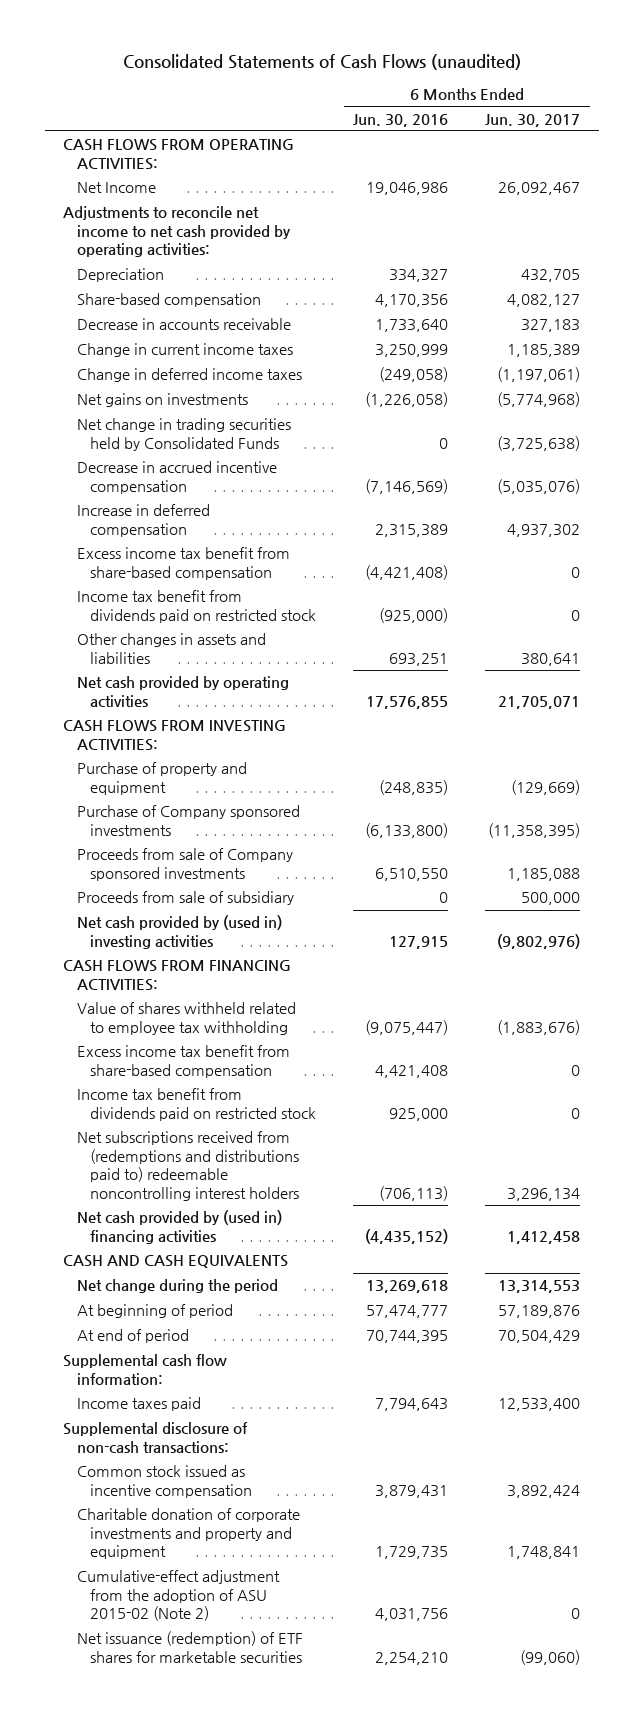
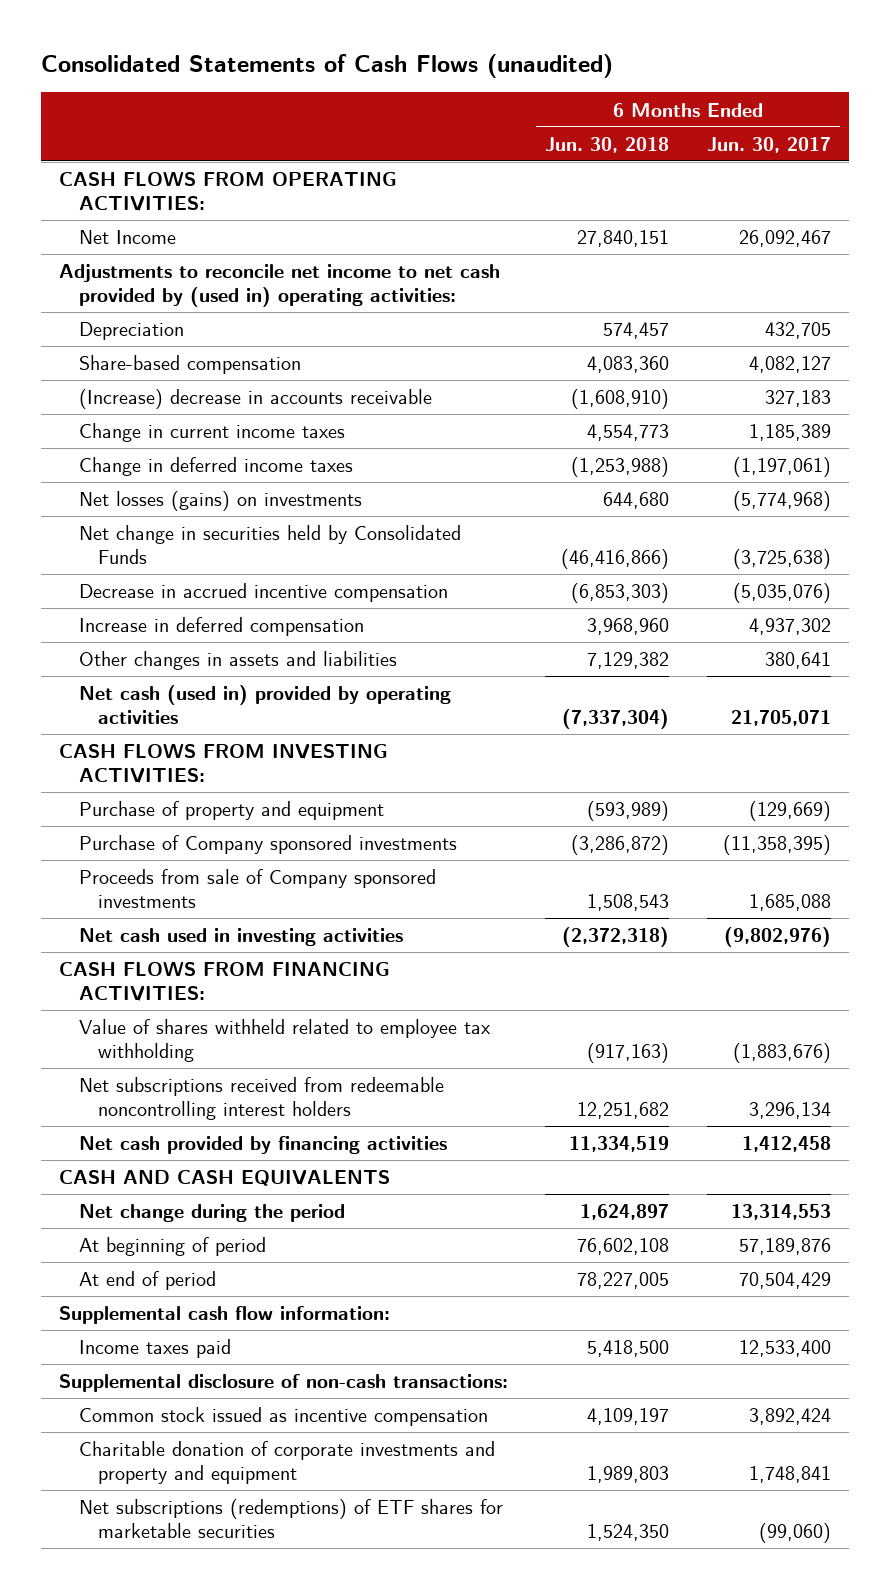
- | 6 Months Ended Jun. 30, 2016 | 6 Months Ended Jun. 30, 2017
+ | 6 Months Ended Jun. 30, 2018 | 6 Months Ended Jun. 30, 2017
- Adjustments to reconcile net income to net cash provided by operating activities:
+ Adjustments to reconcile net income to net cash provided by (used in) operating activities:
- Decrease in accounts receivable | 1,733,640 | 327,183
+ (Increase) decrease in accounts receivable | (1,608,910) | 327,183
- Net gains on investments | (1,226,058) | (5,774,968)
- Net change in trading securities held by Consolidated Funds | 0 | (3,725,638)
+ Net losses (gains) on investments | 644,680 | (5,774,968)
+ Net change in securities held by Consolidated Funds | (46,416,866) | (3,725,638)
- Excess income tax benefit from share-based compensation | (4,421,408) | 0
- Income tax benefit from dividends paid on restricted stock | (925,000) | 0
- Net cash provided by operating activities | 17,576,855 | 21,705,071
+ Net cash (used in) provided by operating activities | (7,337,304) | 21,705,071
- Proceeds from sale of Company sponsored investments | 6,510,550 | 1,185,088
- Proceeds from sale of subsidiary | 0 | 500,000
- Net cash provided by (used in) investing activities | 127,915 | (9,802,976)
+ Proceeds from sale of Company sponsored investments | 1,508,543 | 1,685,088
+ Net cash used in investing activities | (2,372,318) | (9,802,976)
- Excess income tax benefit from share-based compensation | 4,421,408 | 0
- Income tax benefit from dividends paid on restricted stock | 925,000 | 0
- Net subscriptions received from (redemptions and distributions paid to) redeemable noncontrolling interest holders | (706,113) | 3,296,134
- Net cash provided by (used in) financing activities | (4,435,152) | 1,412,458
+ Net subscriptions received from redeemable noncontrolling interest holders | 12,251,682 | 3,296,134
+ Net cash provided by financing activities | 11,334,519 | 1,412,458
- Cumulative-effect adjustment from the adoption of ASU 2015-02 (Note 2) | 4,031,756 | 0
- Net issuance (redemption) of ETF shares for marketable securities | 2,254,210 | (99,060)
+ Net subscriptions (redemptions) of ETF shares for marketable securities | 1,524,350 | (99,060)

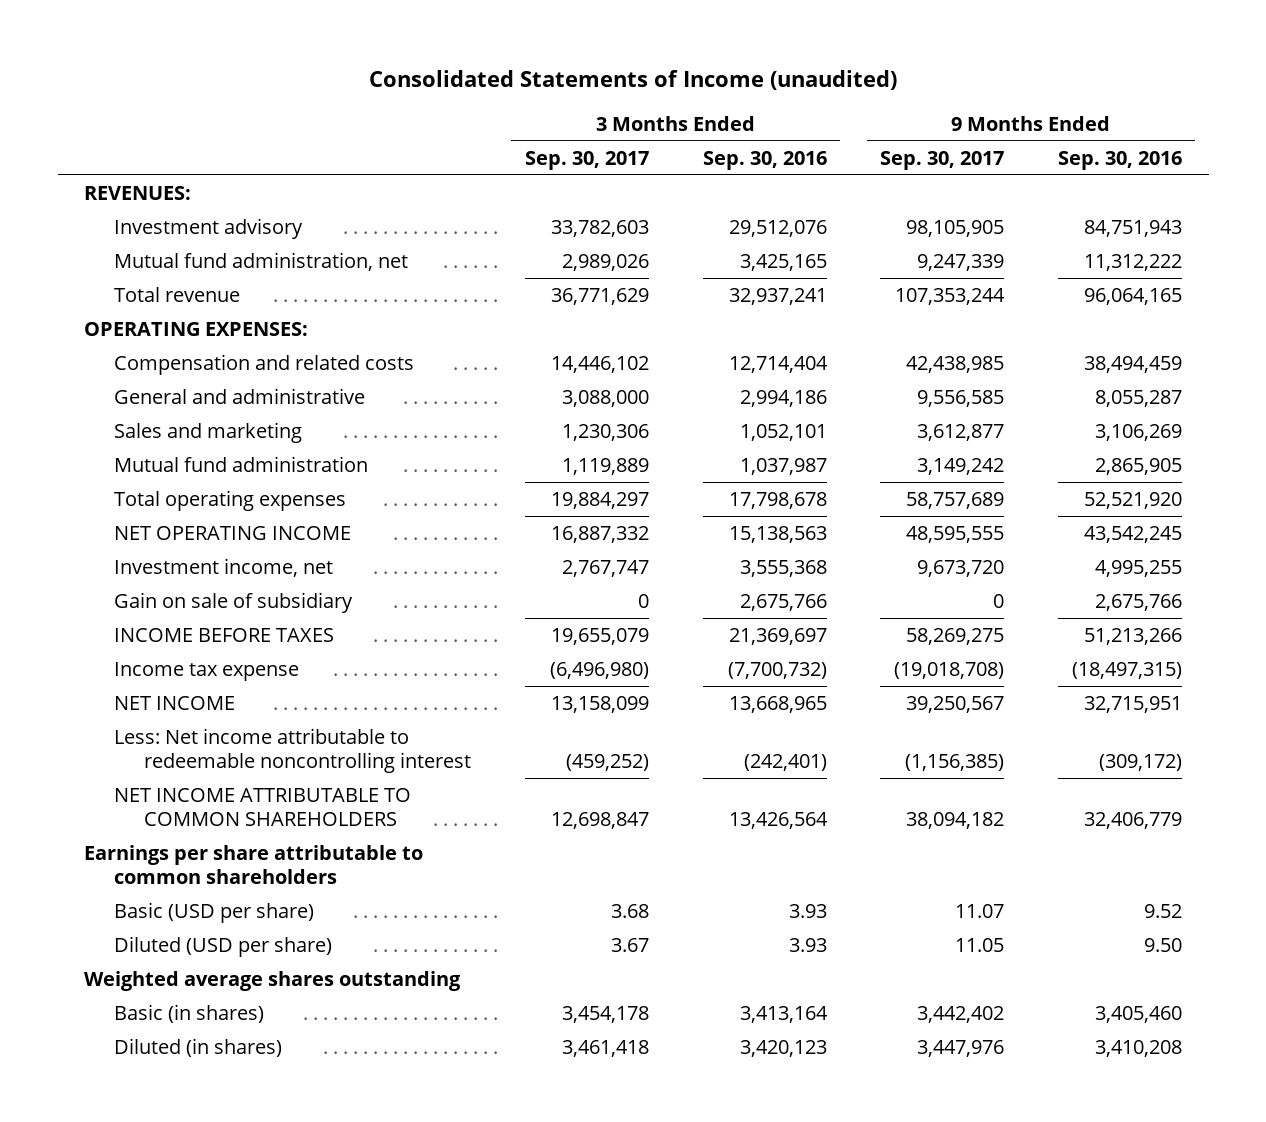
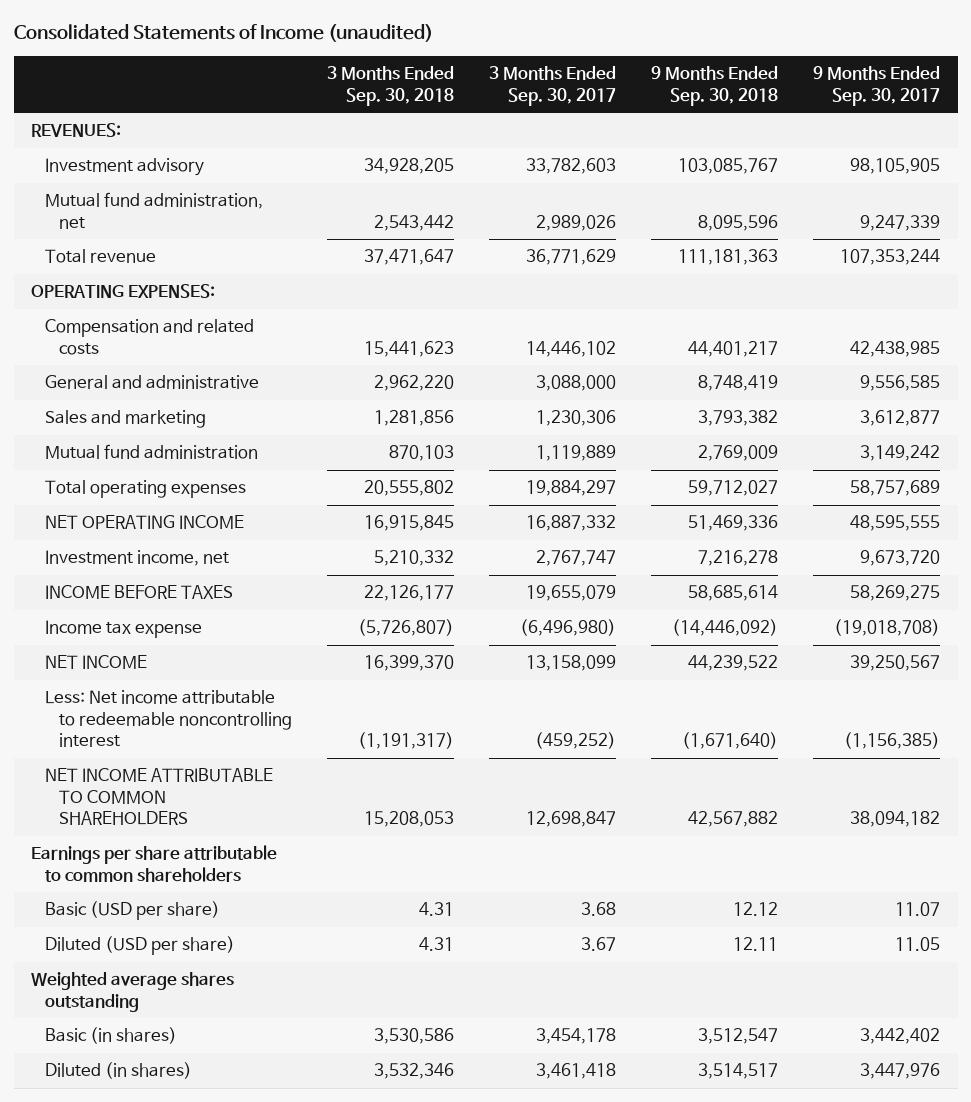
- | 3 Months Ended Sep. 30, 2017 | 3 Months Ended Sep. 30, 2016 | 9 Months Ended Sep. 30, 2017 | 9 Months Ended Sep. 30, 2016
+ | 3 Months Ended Sep. 30, 2018 | 3 Months Ended Sep. 30, 2017 | 9 Months Ended Sep. 30, 2018 | 9 Months Ended Sep. 30, 2017
- Gain on sale of subsidiary | 0 | 2,675,766 | 0 | 2,675,766

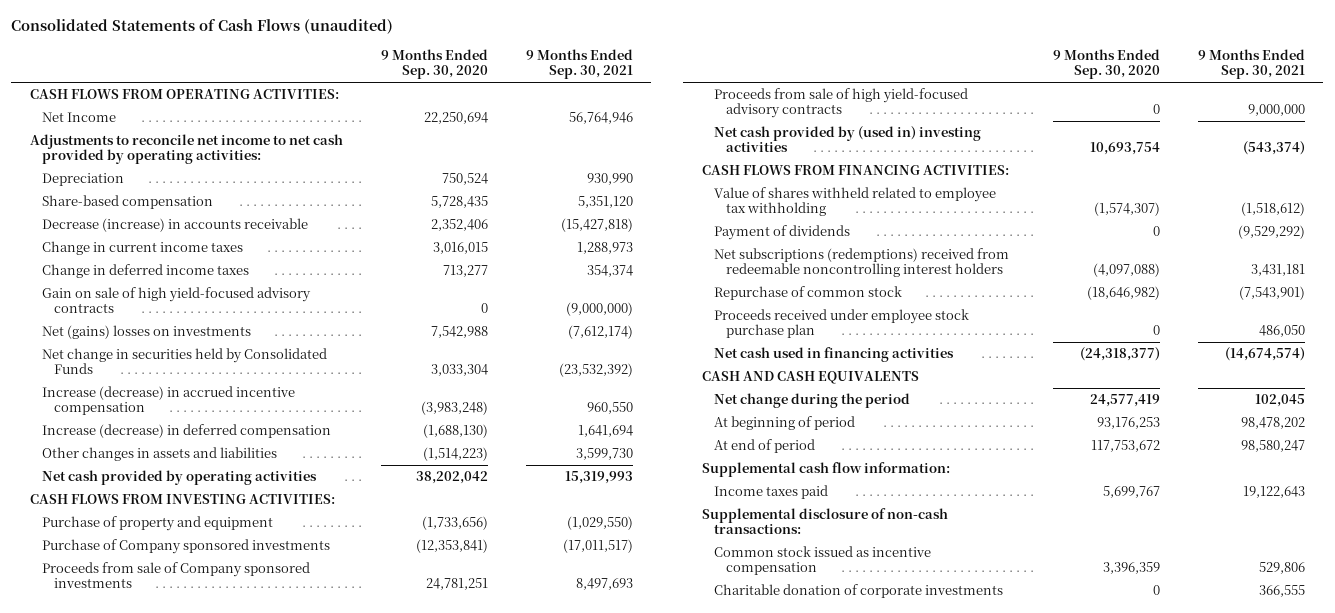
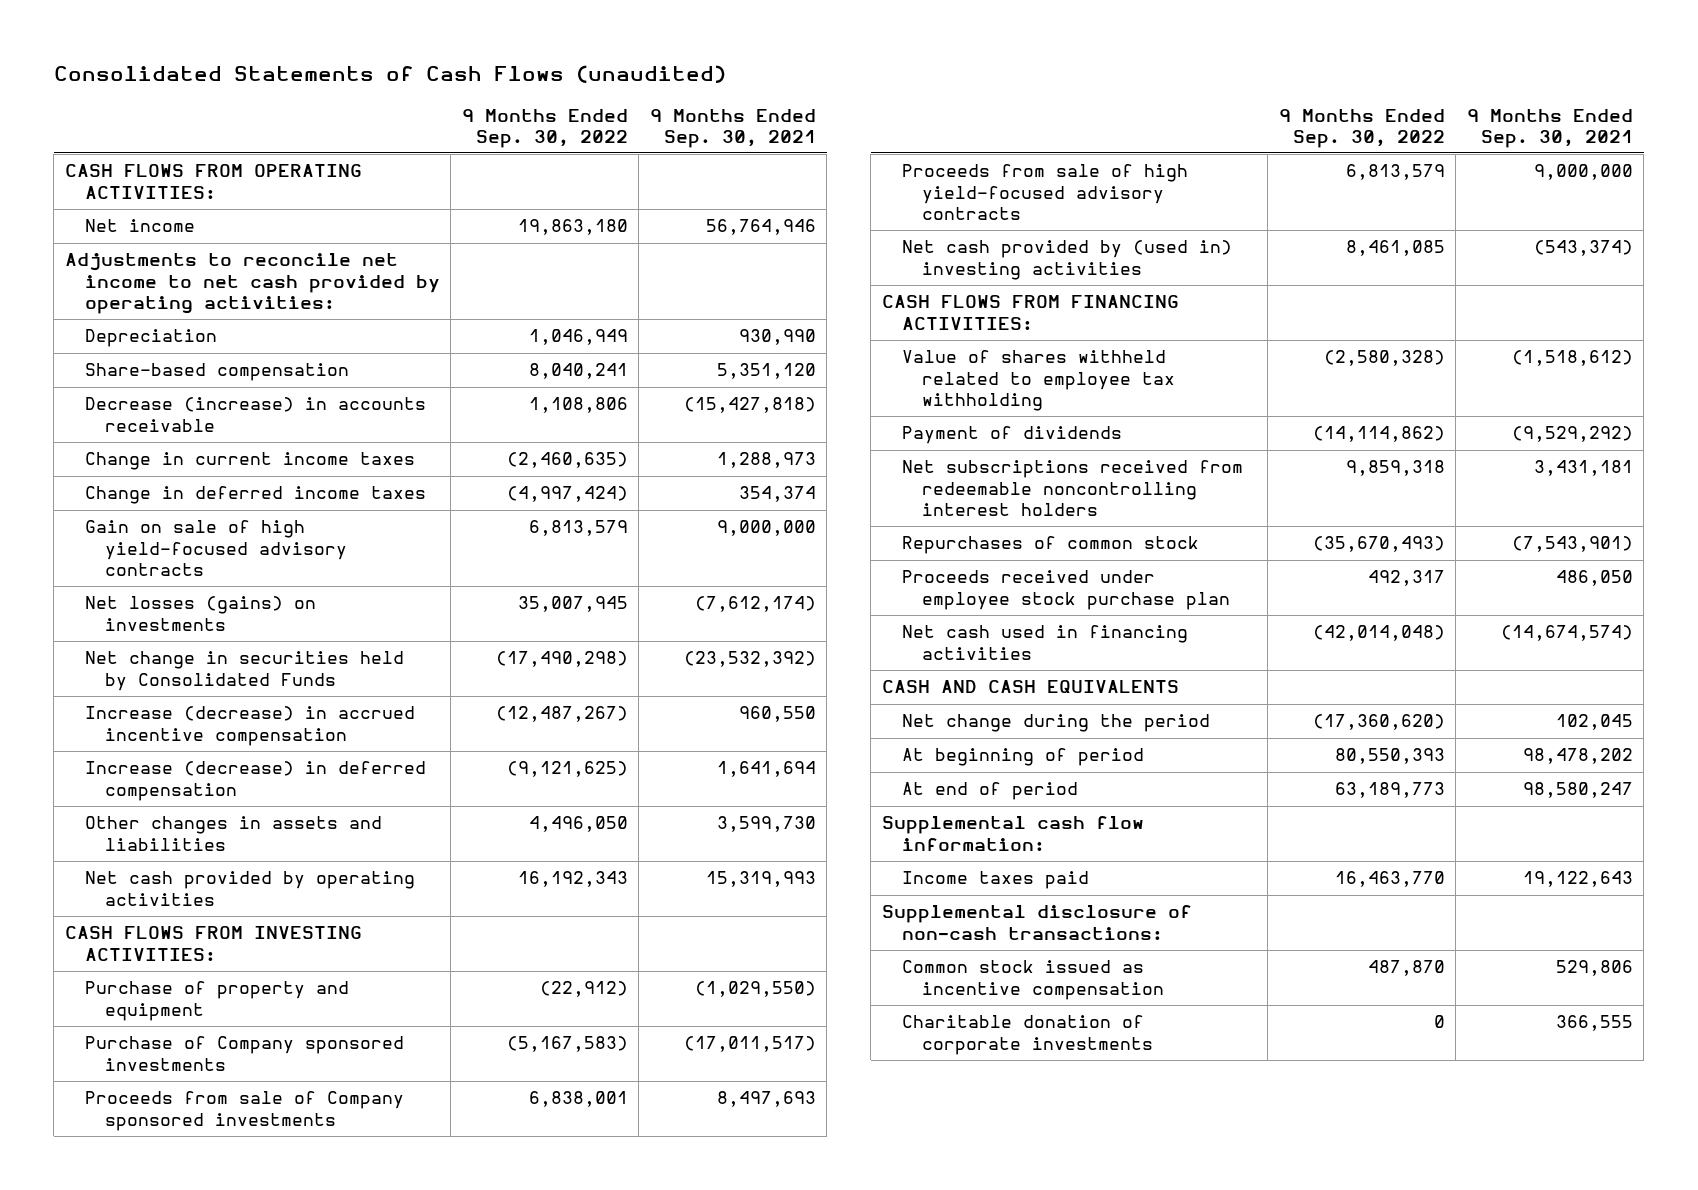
- | 9 Months Ended Sep. 30, 2020 | 9 Months Ended Sep. 30, 2021
+ | 9 Months Ended Sep. 30, 2022 | 9 Months Ended Sep. 30, 2021
- Net Income | 22,250,694 | 56,764,946
+ Net income | 19,863,180 | 56,764,946
- Gain on sale of high yield-focused advisory contracts | 0 | (9,000,000)
- Net (gains) losses on investments | 7,542,988 | (7,612,174)
+ Gain on sale of high yield-focused advisory contracts | 6,813,579 | 9,000,000
+ Net losses (gains) on investments | 35,007,945 | (7,612,174)
- Net subscriptions (redemptions) received from redeemable noncontrolling interest holders | (4,097,088) | 3,431,181
- Repurchase of common stock | (18,646,982) | (7,543,901)
+ Net subscriptions received from redeemable noncontrolling interest holders | 9,859,318 | 3,431,181
+ Repurchases of common stock | (35,670,493) | (7,543,901)

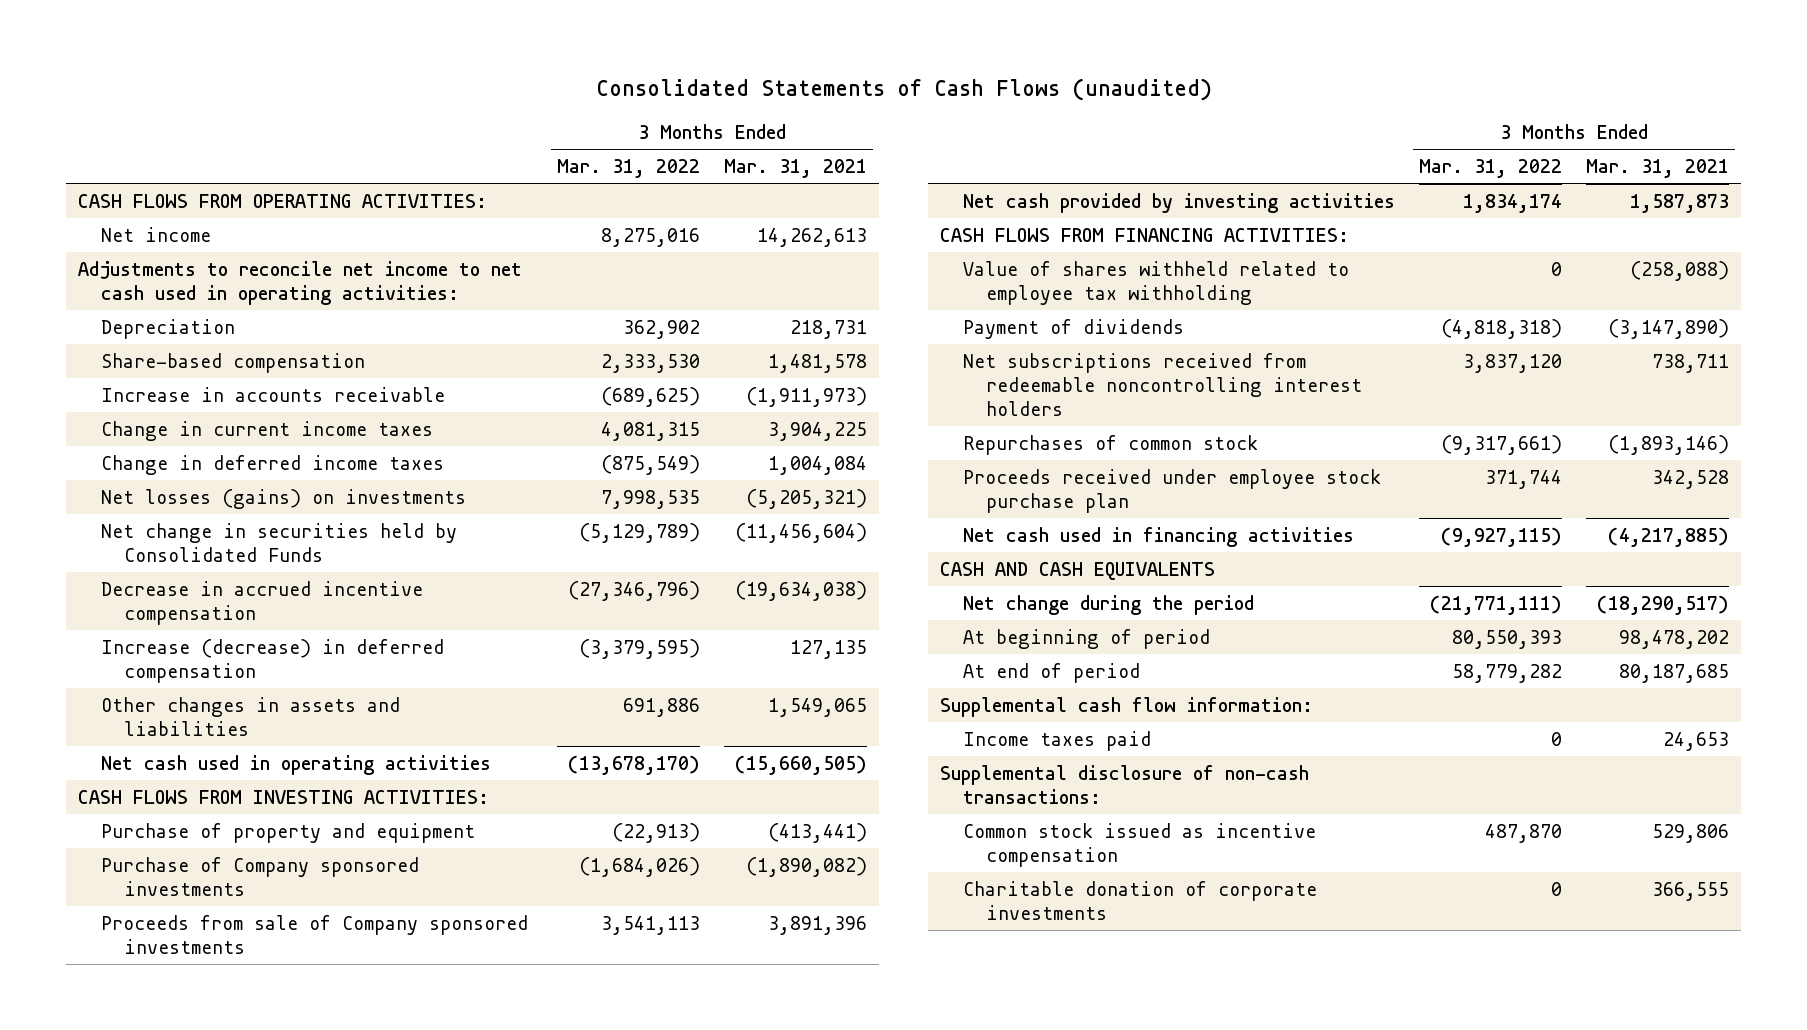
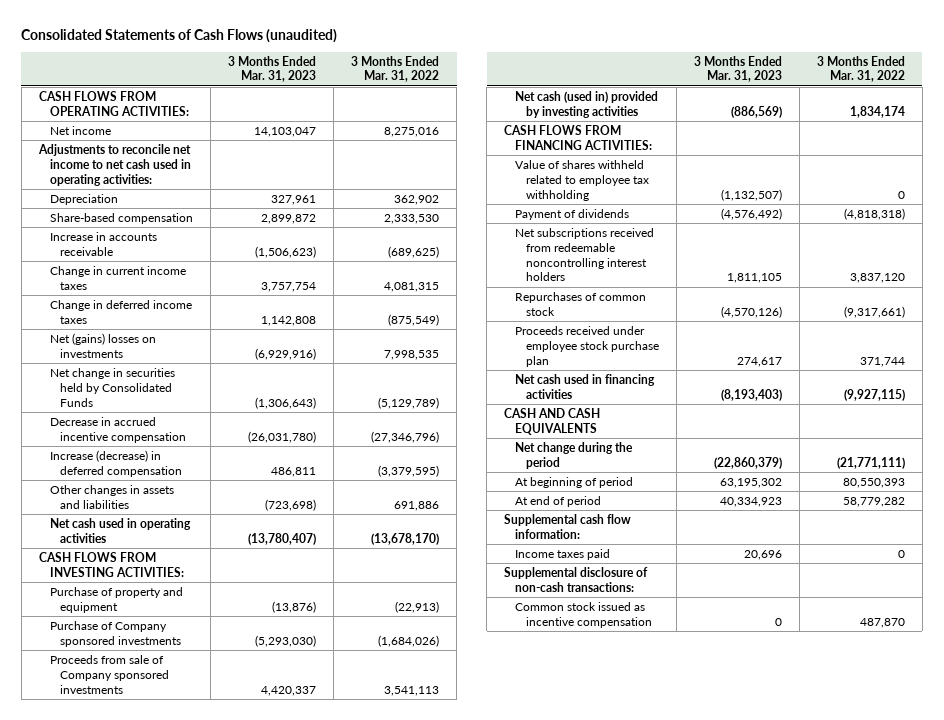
- | 3 Months Ended Mar. 31, 2022 | 3 Months Ended Mar. 31, 2021
+ | 3 Months Ended Mar. 31, 2023 | 3 Months Ended Mar. 31, 2022
- Net losses (gains) on investments | 7,998,535 | (5,205,321)
+ Net (gains) losses on investments | (6,929,916) | 7,998,535
- Net cash provided by investing activities | 1,834,174 | 1,587,873
+ Net cash (used in) provided by investing activities | (886,569) | 1,834,174
- Charitable donation of corporate investments | 0 | 366,555

